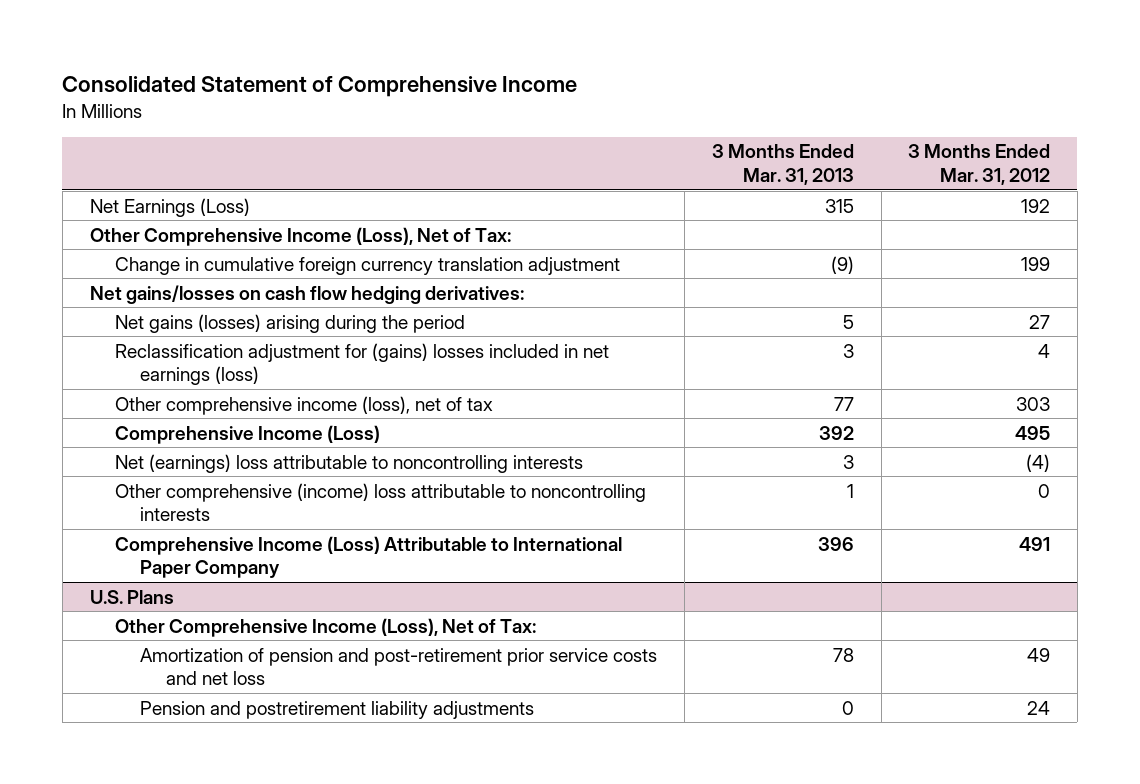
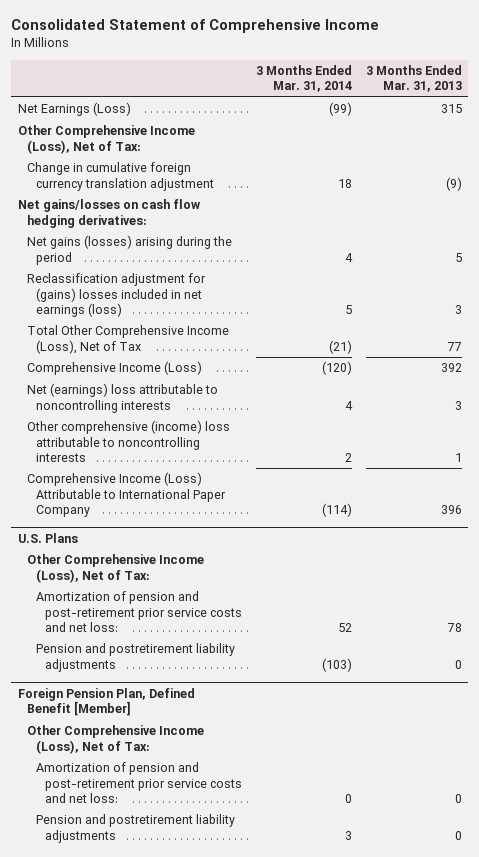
- | 3 Months Ended Mar. 31, 2013 | 3 Months Ended Mar. 31, 2012
+ | 3 Months Ended Mar. 31, 2014 | 3 Months Ended Mar. 31, 2013
- Other comprehensive income (loss), net of tax | 77 | 303
+ Total Other Comprehensive Income (Loss), Net of Tax | (21) | 77
@ U.S. Plans
- Amortization of pension and post-retirement prior service costs and net loss | 78 | 49
+ Amortization of pension and post-retirement prior service costs and net loss: | 52 | 78
+ Foreign Pension Plan, Defined Benefit [Member]
+ Other Comprehensive Income (Loss), Net of Tax:
+ Amortization of pension and post-retirement prior service costs and net loss: | 0 | 0
+ Pension and postretirement liability adjustments | 3 | 0

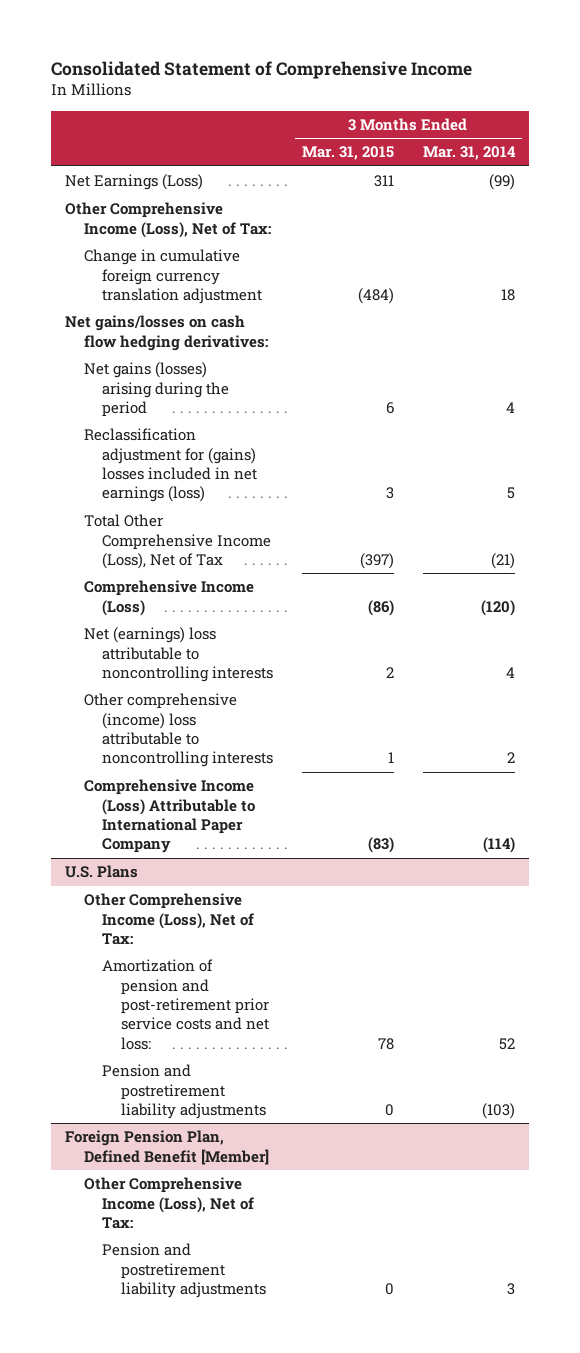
- | 3 Months Ended Mar. 31, 2014 | 3 Months Ended Mar. 31, 2013
+ | 3 Months Ended Mar. 31, 2015 | 3 Months Ended Mar. 31, 2014
@ Foreign Pension Plan, Defined Benefit [Member]
- Amortization of pension and post-retirement prior service costs and net loss: | 0 | 0

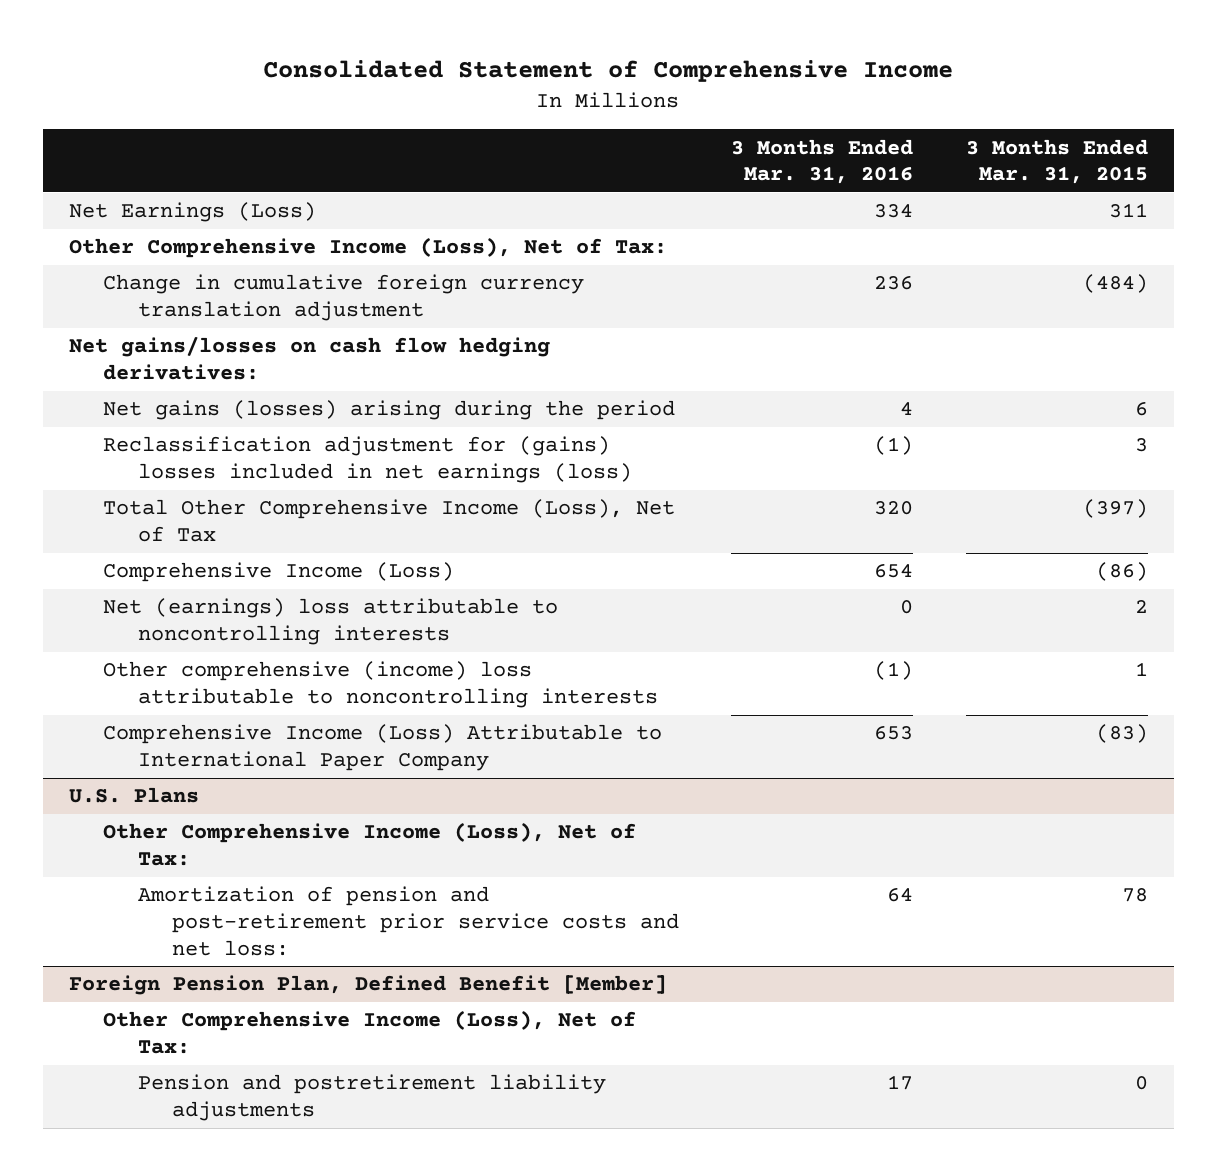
- | 3 Months Ended Mar. 31, 2015 | 3 Months Ended Mar. 31, 2014
+ | 3 Months Ended Mar. 31, 2016 | 3 Months Ended Mar. 31, 2015
@ U.S. Plans
- Pension and postretirement liability adjustments | 0 | (103)

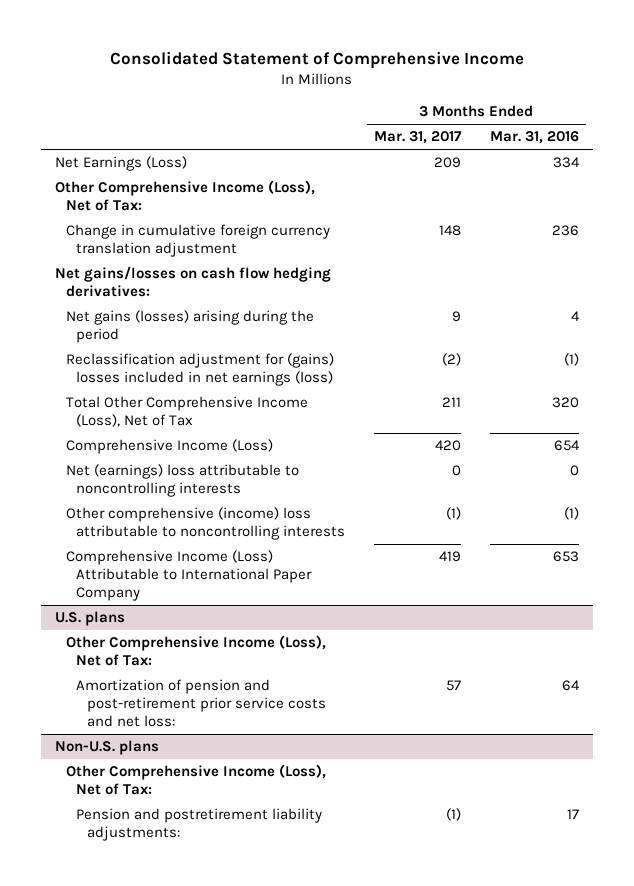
- | 3 Months Ended Mar. 31, 2016 | 3 Months Ended Mar. 31, 2015
+ | 3 Months Ended Mar. 31, 2017 | 3 Months Ended Mar. 31, 2016
- U.S. Plans
+ U.S. plans
- Foreign Pension Plan, Defined Benefit [Member]
+ Non-U.S. plans
- Pension and postretirement liability adjustments | 17 | 0
+ Pension and postretirement liability adjustments: | (1) | 17

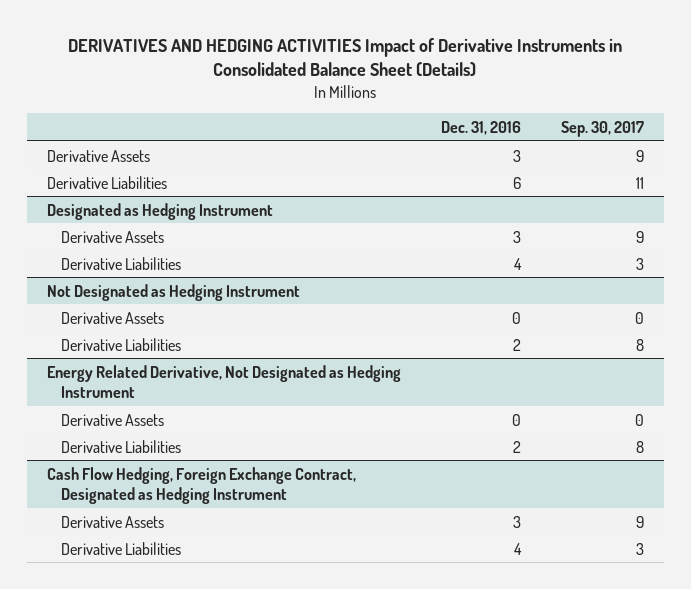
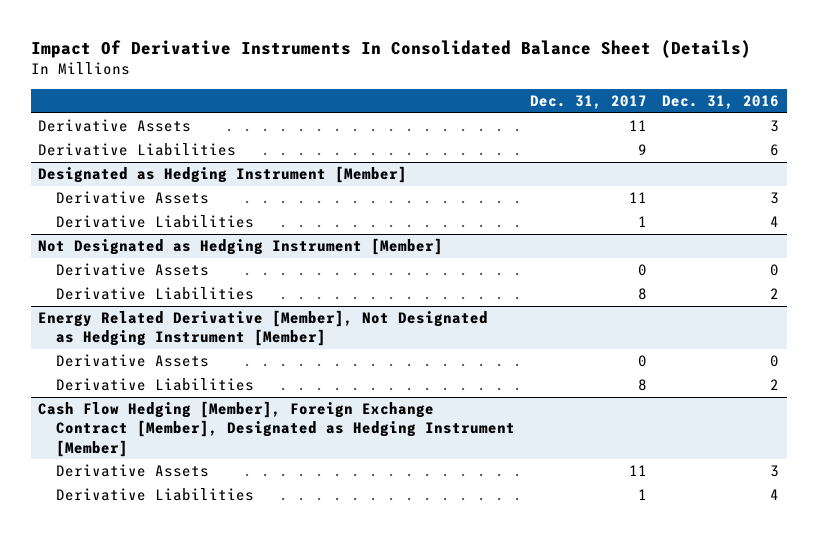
- DERIVATIVES AND HEDGING ACTIVITIES Impact of Derivative Instruments in Consolidated Balance Sheet (Details)
+ Impact Of Derivative Instruments In Consolidated Balance Sheet (Details)
- | Dec. 31, 2016 | Sep. 30, 2017
+ | Dec. 31, 2017 | Dec. 31, 2016
- Designated as Hedging Instrument
+ Designated as Hedging Instrument [Member]
- Not Designated as Hedging Instrument
+ Not Designated as Hedging Instrument [Member]
- Energy Related Derivative, Not Designated as Hedging Instrument
+ Energy Related Derivative [Member], Not Designated as Hedging Instrument [Member]
- Cash Flow Hedging, Foreign Exchange Contract, Designated as Hedging Instrument
+ Cash Flow Hedging [Member], Foreign Exchange Contract [Member], Designated as Hedging Instrument [Member]

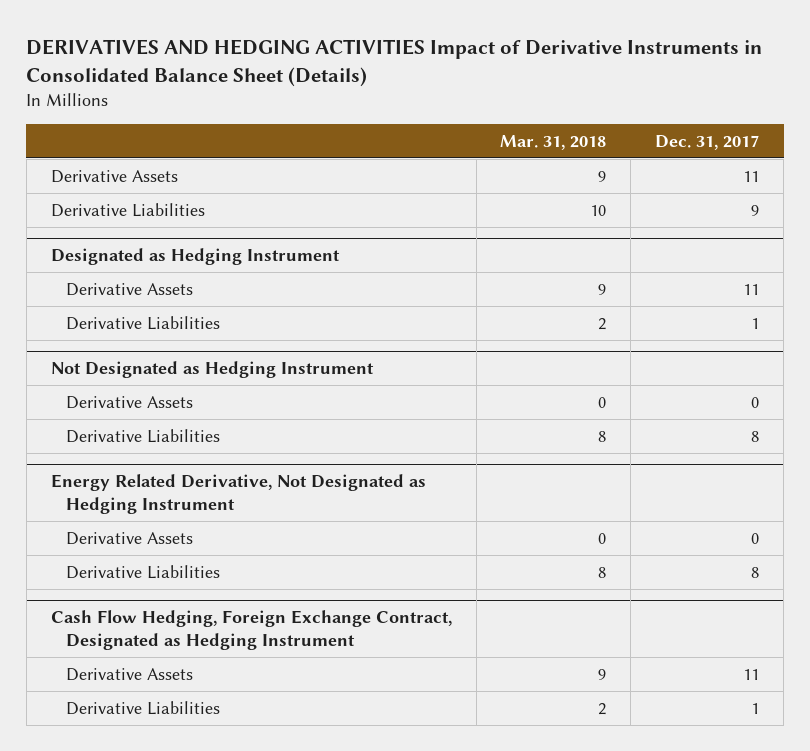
- Impact Of Derivative Instruments In Consolidated Balance Sheet (Details)
+ DERIVATIVES AND HEDGING ACTIVITIES Impact of Derivative Instruments in Consolidated Balance Sheet (Details)
- | Dec. 31, 2017 | Dec. 31, 2016
+ | Mar. 31, 2018 | Dec. 31, 2017
- Designated as Hedging Instrument [Member]
+ Designated as Hedging Instrument
- Not Designated as Hedging Instrument [Member]
+ Not Designated as Hedging Instrument
- Energy Related Derivative [Member], Not Designated as Hedging Instrument [Member]
+ Energy Related Derivative, Not Designated as Hedging Instrument
- Cash Flow Hedging [Member], Foreign Exchange Contract [Member], Designated as Hedging Instrument [Member]
+ Cash Flow Hedging, Foreign Exchange Contract, Designated as Hedging Instrument

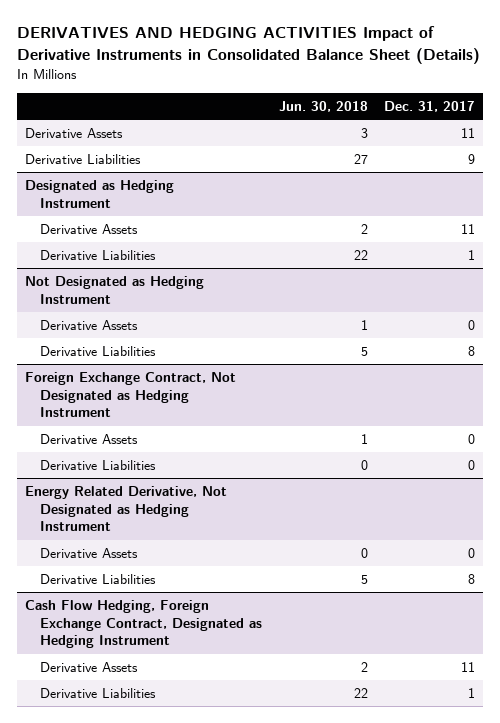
- | Mar. 31, 2018 | Dec. 31, 2017
+ | Jun. 30, 2018 | Dec. 31, 2017
+ Foreign Exchange Contract, Not Designated as Hedging Instrument
+ Derivative Assets | 1 | 0
+ Derivative Liabilities | 0 | 0

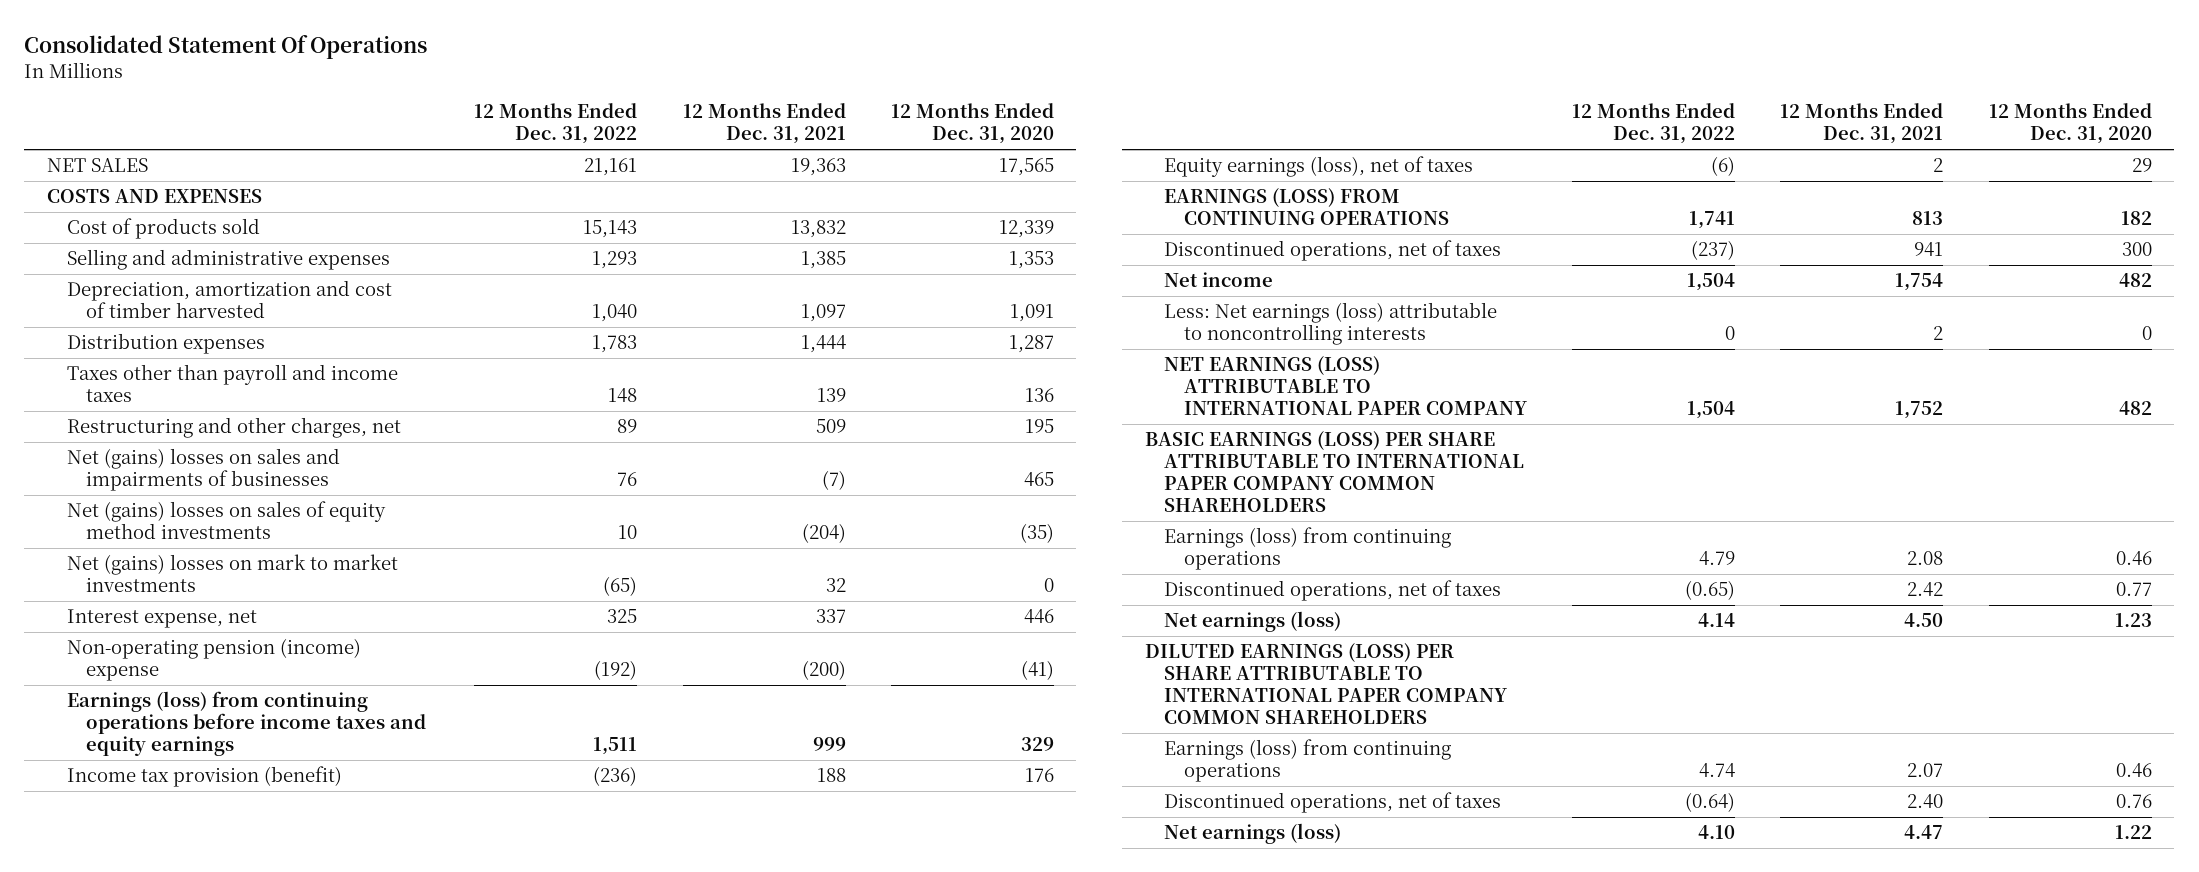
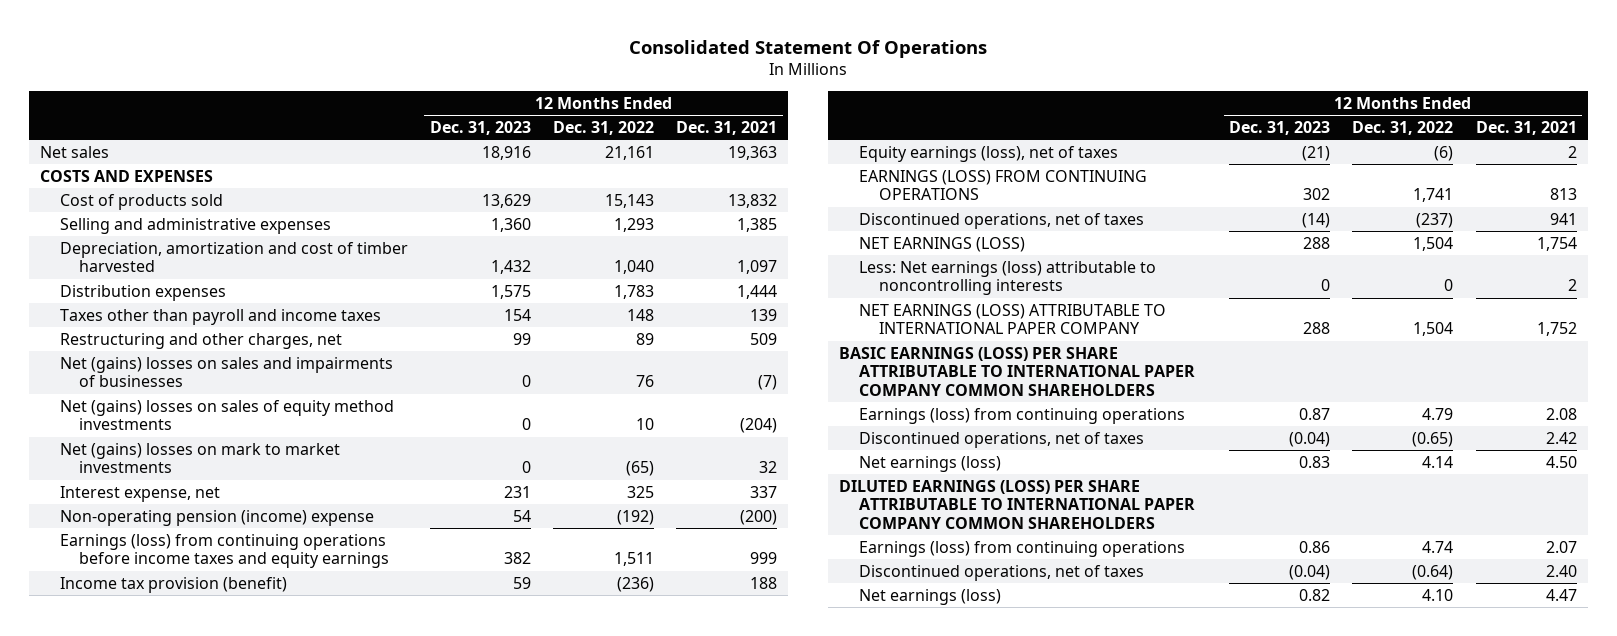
- | 12 Months Ended Dec. 31, 2022 | 12 Months Ended Dec. 31, 2021 | 12 Months Ended Dec. 31, 2020
+ | 12 Months Ended Dec. 31, 2023 | 12 Months Ended Dec. 31, 2022 | 12 Months Ended Dec. 31, 2021
- NET SALES | 21,161 | 19,363 | 17,565
+ Net sales | 18,916 | 21,161 | 19,363
- Net income | 1,504 | 1,754 | 482
+ NET EARNINGS (LOSS) | 288 | 1,504 | 1,754

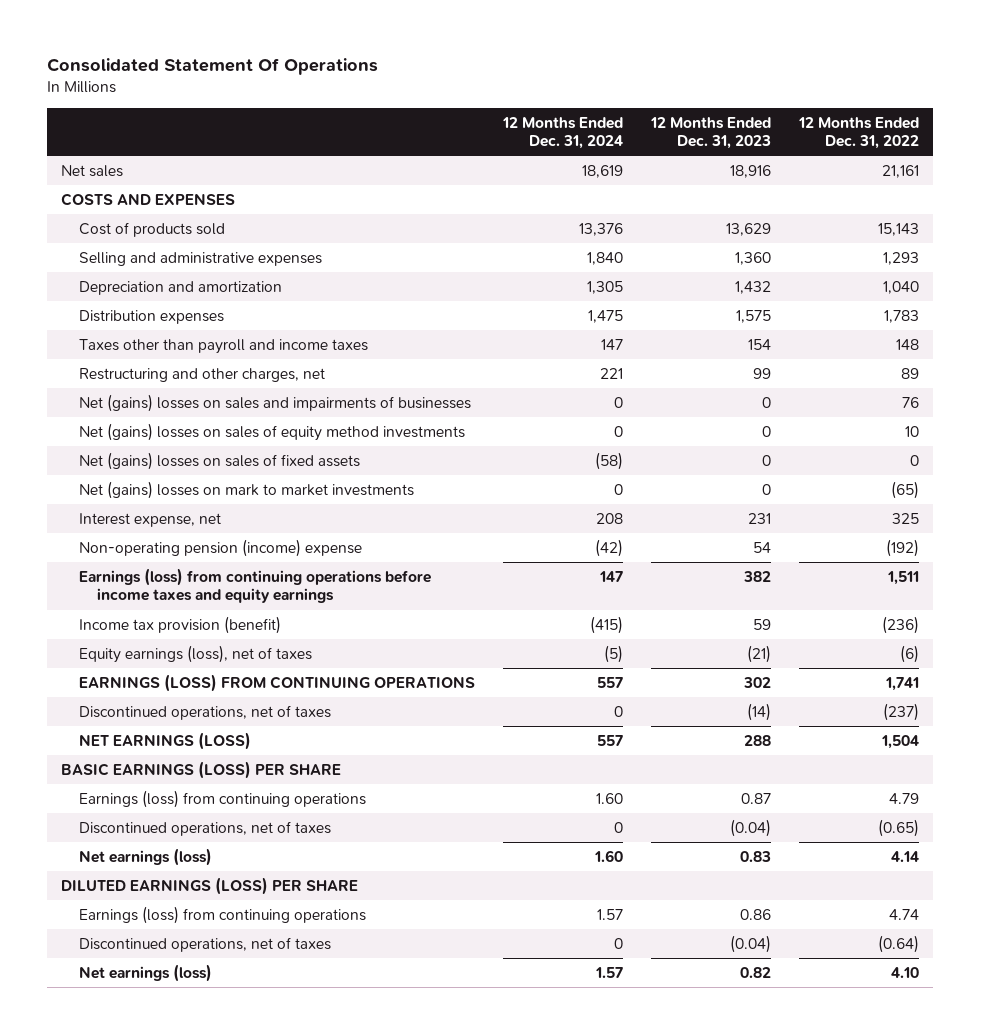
- | 12 Months Ended Dec. 31, 2023 | 12 Months Ended Dec. 31, 2022 | 12 Months Ended Dec. 31, 2021
+ | 12 Months Ended Dec. 31, 2024 | 12 Months Ended Dec. 31, 2023 | 12 Months Ended Dec. 31, 2022
- Depreciation, amortization and cost of timber harvested | 1,432 | 1,040 | 1,097
+ Depreciation and amortization | 1,305 | 1,432 | 1,040
+ Net (gains) losses on sales of fixed assets | (58) | 0 | 0
- Less: Net earnings (loss) attributable to noncontrolling interests | 0 | 0 | 2
- NET EARNINGS (LOSS) ATTRIBUTABLE TO INTERNATIONAL PAPER COMPANY | 288 | 1,504 | 1,752
- BASIC EARNINGS (LOSS) PER SHARE ATTRIBUTABLE TO INTERNATIONAL PAPER COMPANY COMMON SHAREHOLDERS
+ BASIC EARNINGS (LOSS) PER SHARE
- DILUTED EARNINGS (LOSS) PER SHARE ATTRIBUTABLE TO INTERNATIONAL PAPER COMPANY COMMON SHAREHOLDERS
+ DILUTED EARNINGS (LOSS) PER SHARE

